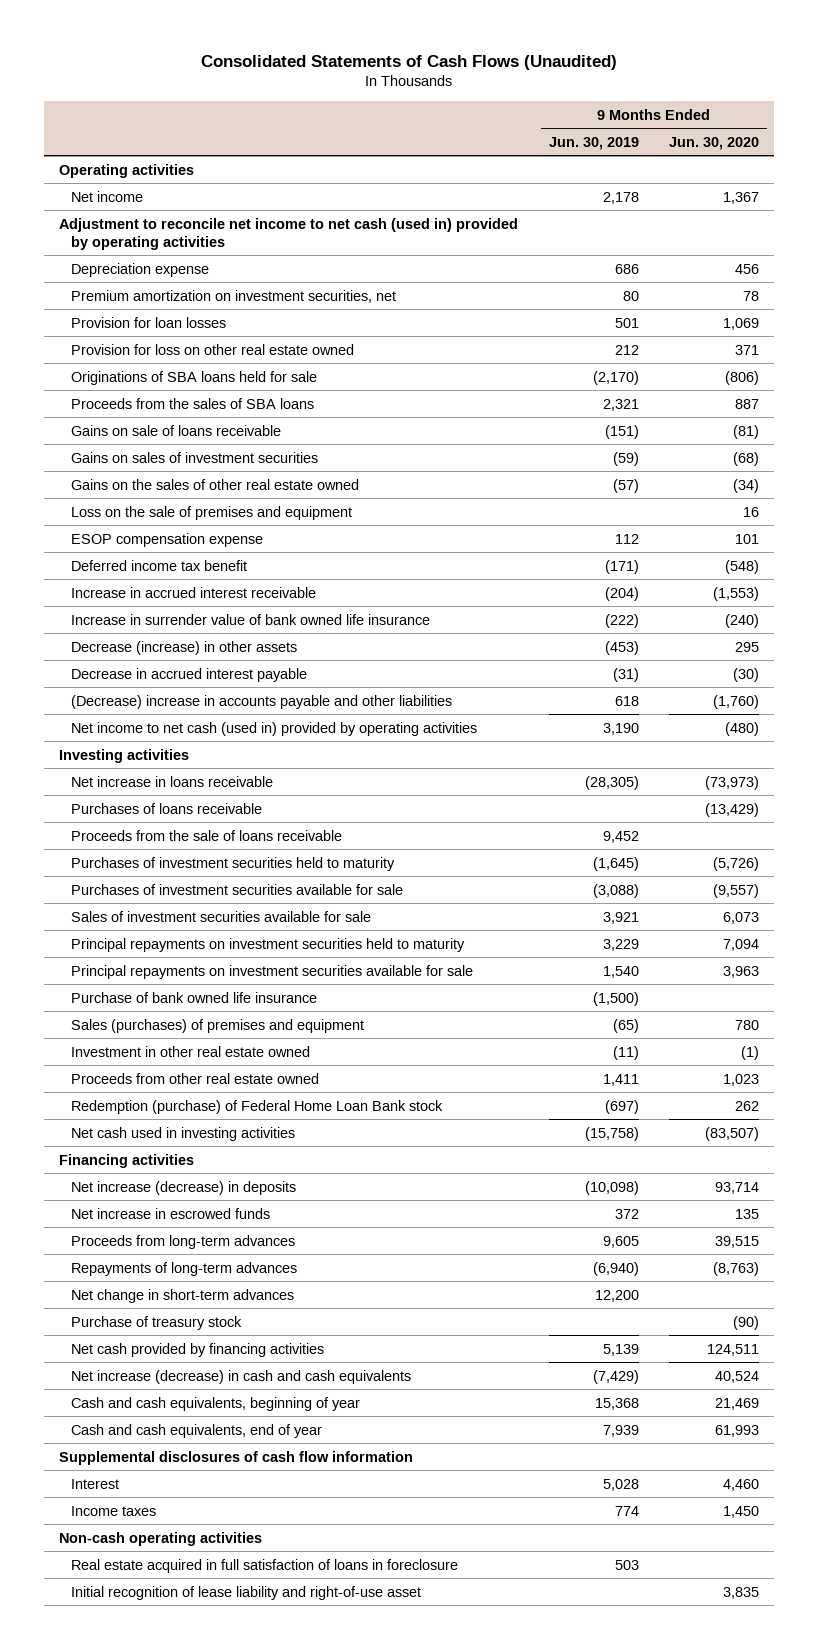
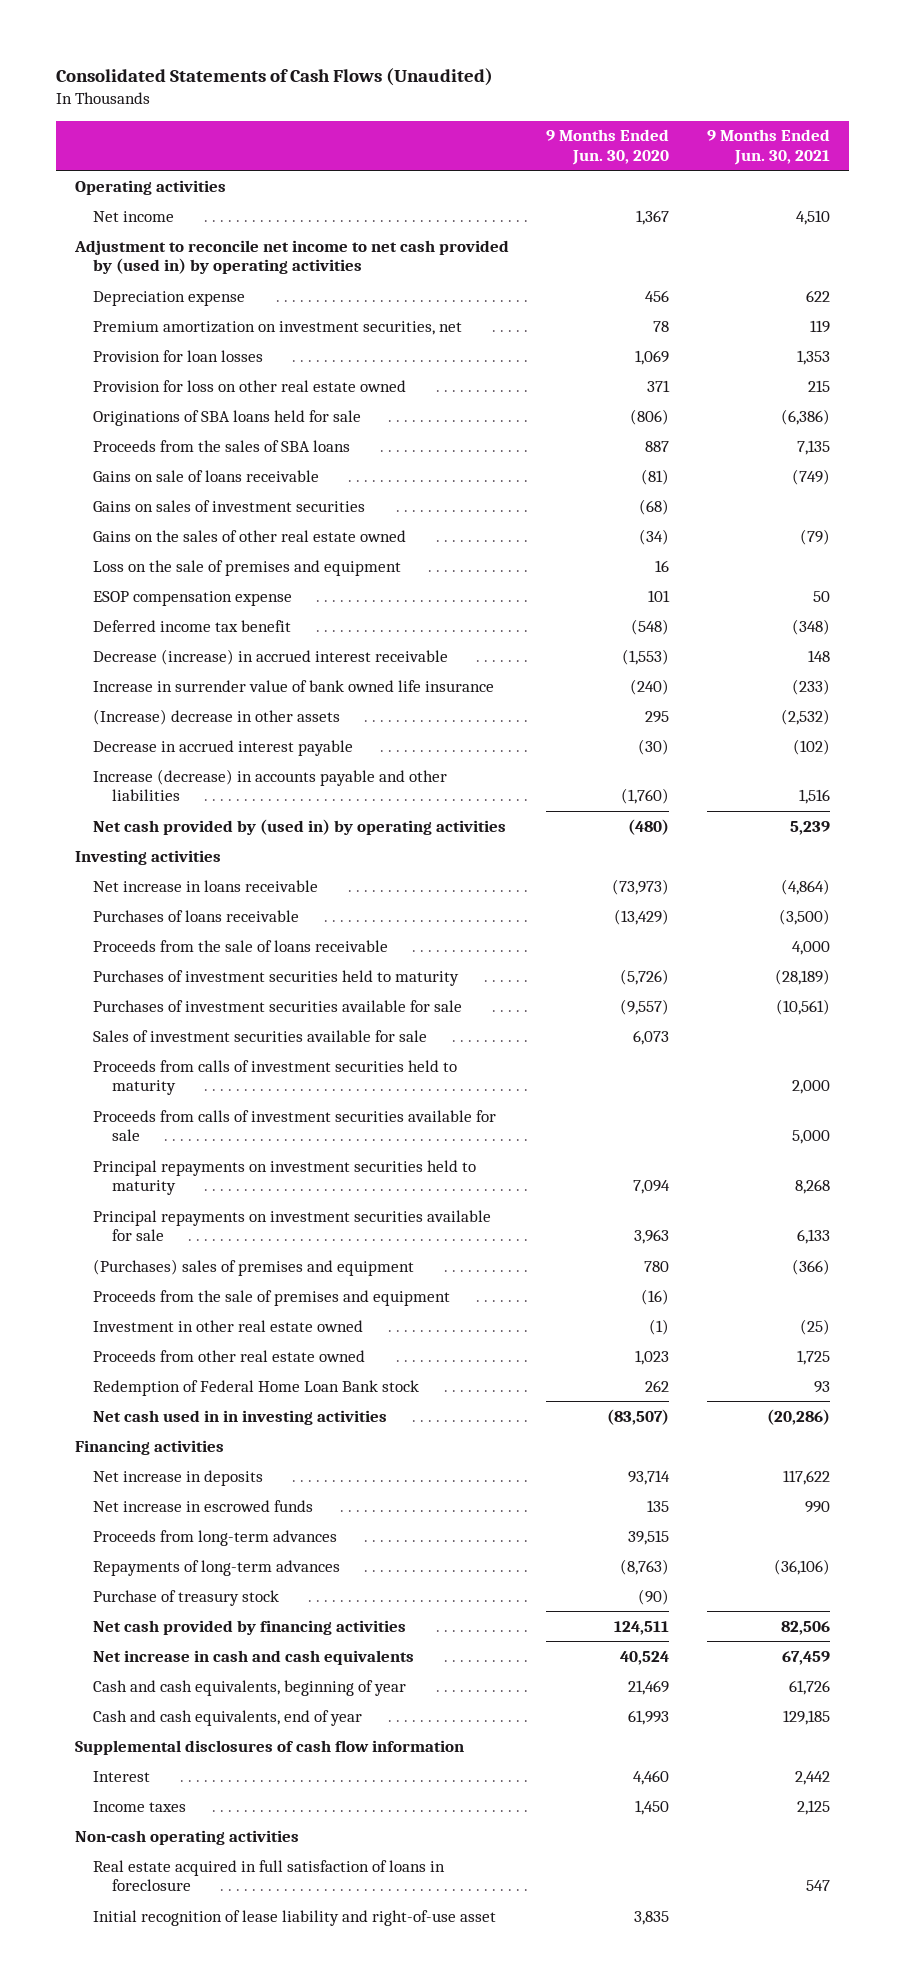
- | 9 Months Ended Jun. 30, 2019 | 9 Months Ended Jun. 30, 2020
+ | 9 Months Ended Jun. 30, 2020 | 9 Months Ended Jun. 30, 2021
- Adjustment to reconcile net income to net cash (used in) provided by operating activities
+ Adjustment to reconcile net income to net cash provided by (used in) by operating activities
- Increase in accrued interest receivable | (204) | (1,553)
+ Decrease (increase) in accrued interest receivable | (1,553) | 148
- Decrease (increase) in other assets | (453) | 295
+ (Increase) decrease in other assets | 295 | (2,532)
- (Decrease) increase in accounts payable and other liabilities | 618 | (1,760)
- Net income to net cash (used in) provided by operating activities | 3,190 | (480)
+ Increase (decrease) in accounts payable and other liabilities | (1,760) | 1,516
+ Net cash provided by (used in) by operating activities | (480) | 5,239
+ Proceeds from calls of investment securities held to maturity | | 2,000
+ Proceeds from calls of investment securities available for sale | | 5,000
- Purchase of bank owned life insurance | (1,500) |
- Sales (purchases) of premises and equipment | (65) | 780
+ (Purchases) sales of premises and equipment | 780 | (366)
+ Proceeds from the sale of premises and equipment | (16) |
- Redemption (purchase) of Federal Home Loan Bank stock | (697) | 262
- Net cash used in investing activities | (15,758) | (83,507)
+ Redemption of Federal Home Loan Bank stock | 262 | 93
+ Net cash used in in investing activities | (83,507) | (20,286)
- Net increase (decrease) in deposits | (10,098) | 93,714
+ Net increase in deposits | 93,714 | 117,622
- Net change in short-term advances | 12,200 |
- Net increase (decrease) in cash and cash equivalents | (7,429) | 40,524
+ Net increase in cash and cash equivalents | 40,524 | 67,459

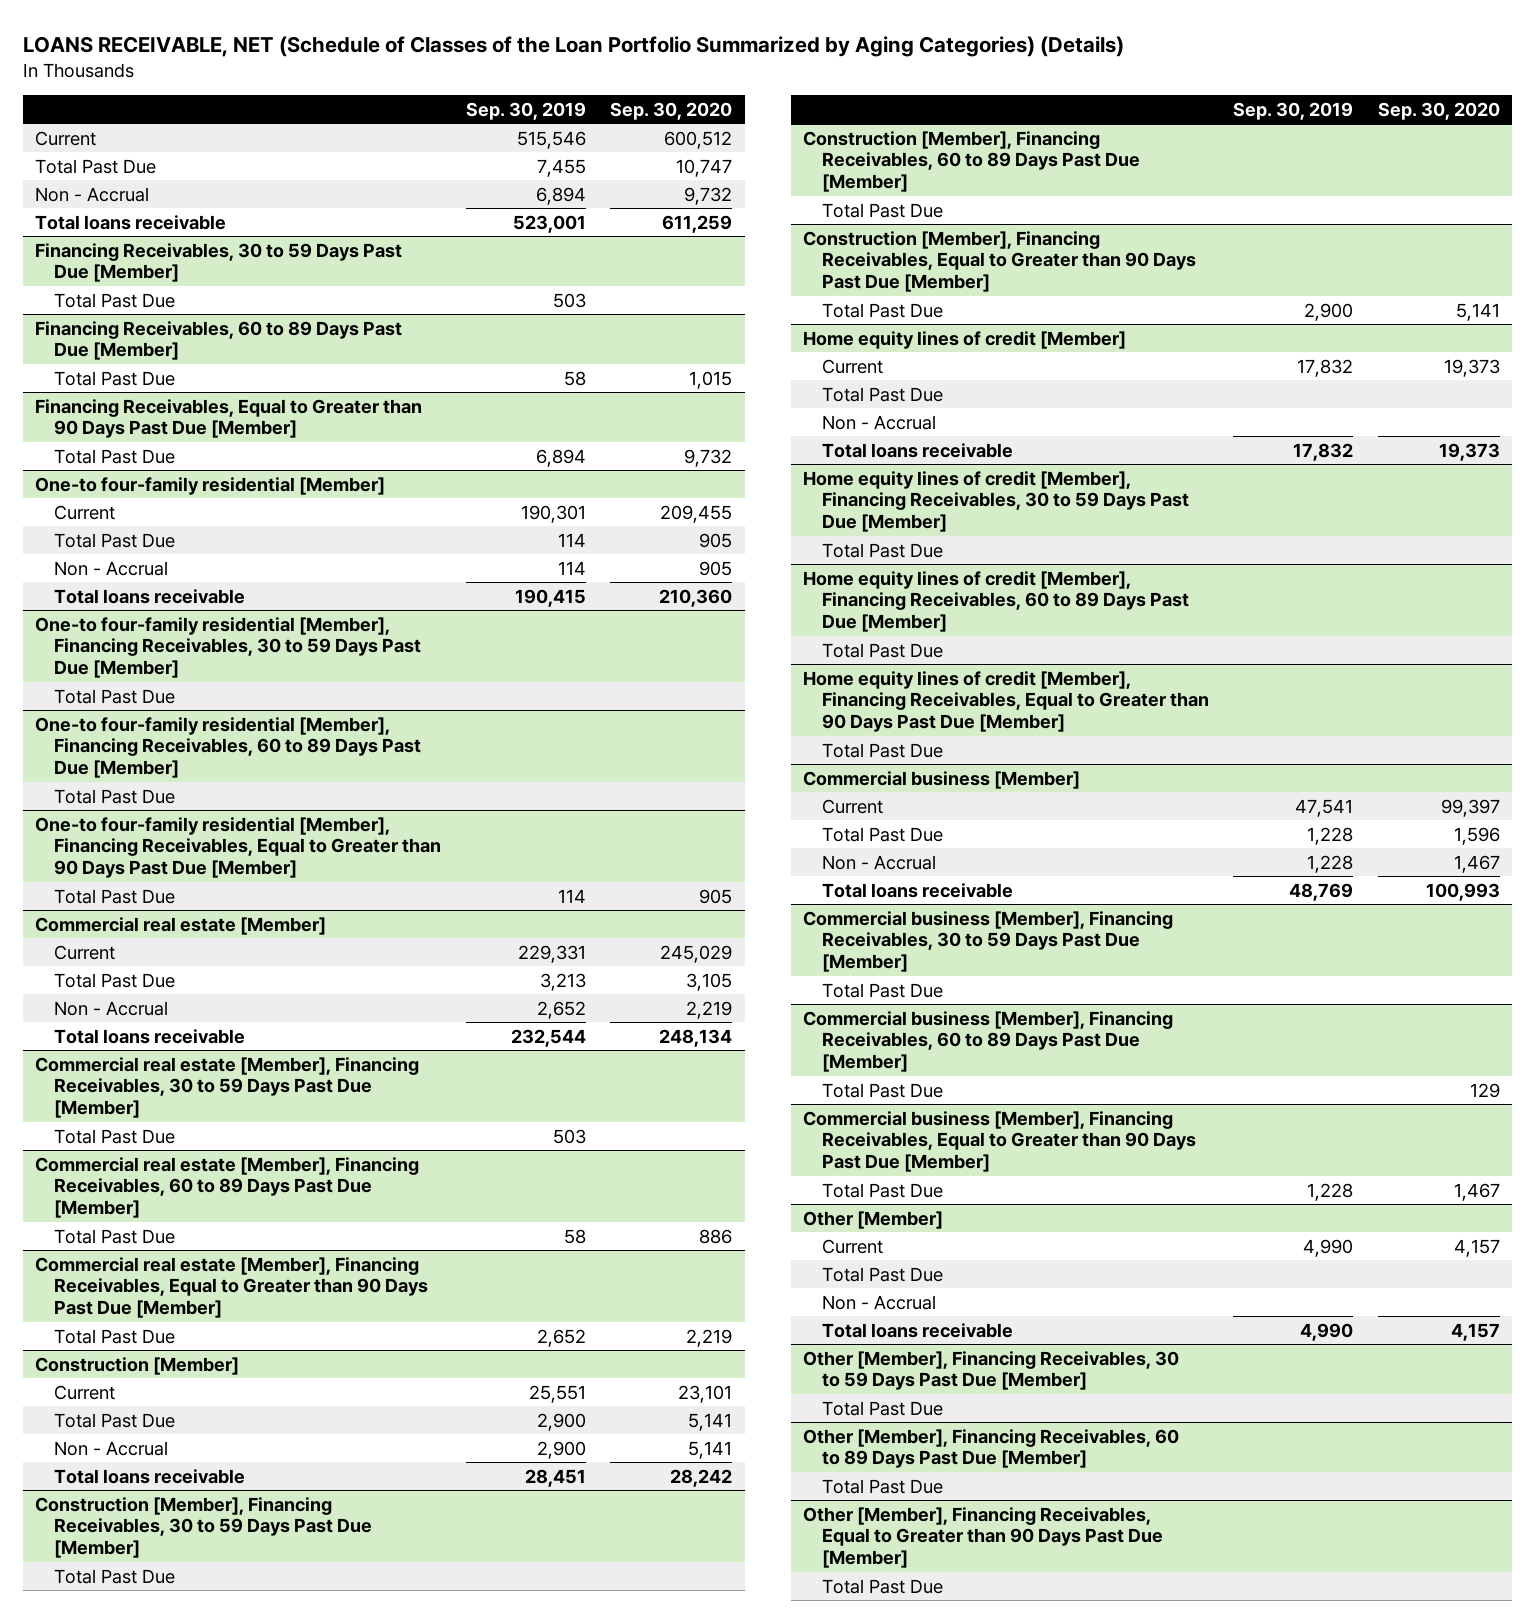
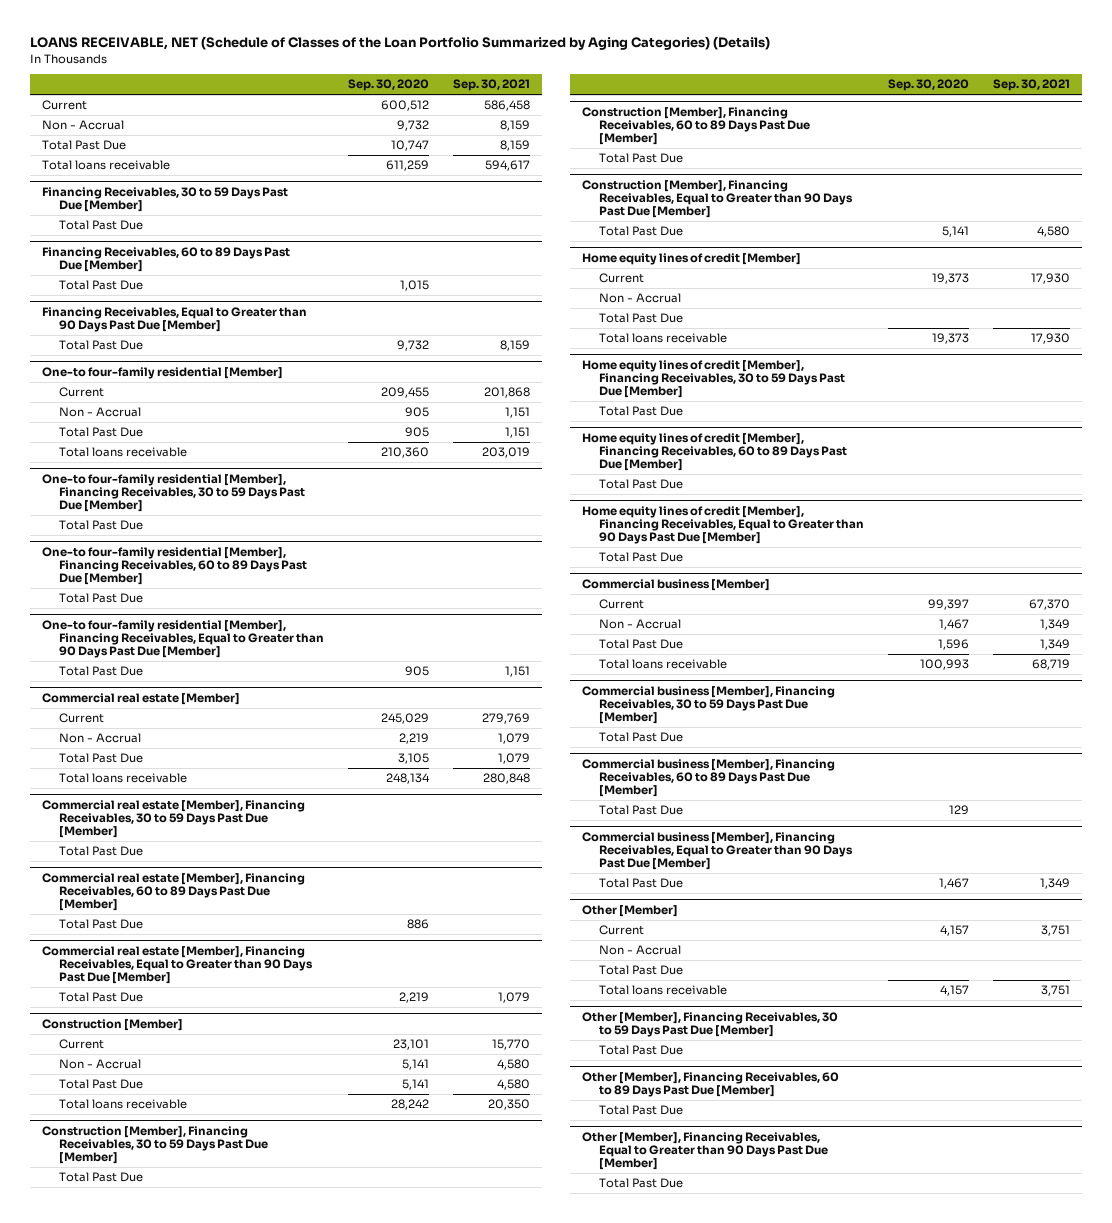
- | Sep. 30, 2019 | Sep. 30, 2020
+ | Sep. 30, 2020 | Sep. 30, 2021
moved down: Total Past Due | 10,747 | 8,159
@ One-to four-family residential [Member]
moved down: Total Past Due | 905 | 1,151
@ Commercial real estate [Member]
moved down: Total Past Due | 3,105 | 1,079
@ Construction [Member]
moved down: Total Past Due | 5,141 | 4,580
@ Home equity lines of credit [Member]
moved down: Total Past Due
@ Commercial business [Member]
moved down: Total Past Due | 1,596 | 1,349
@ Other [Member]
moved down: Total Past Due

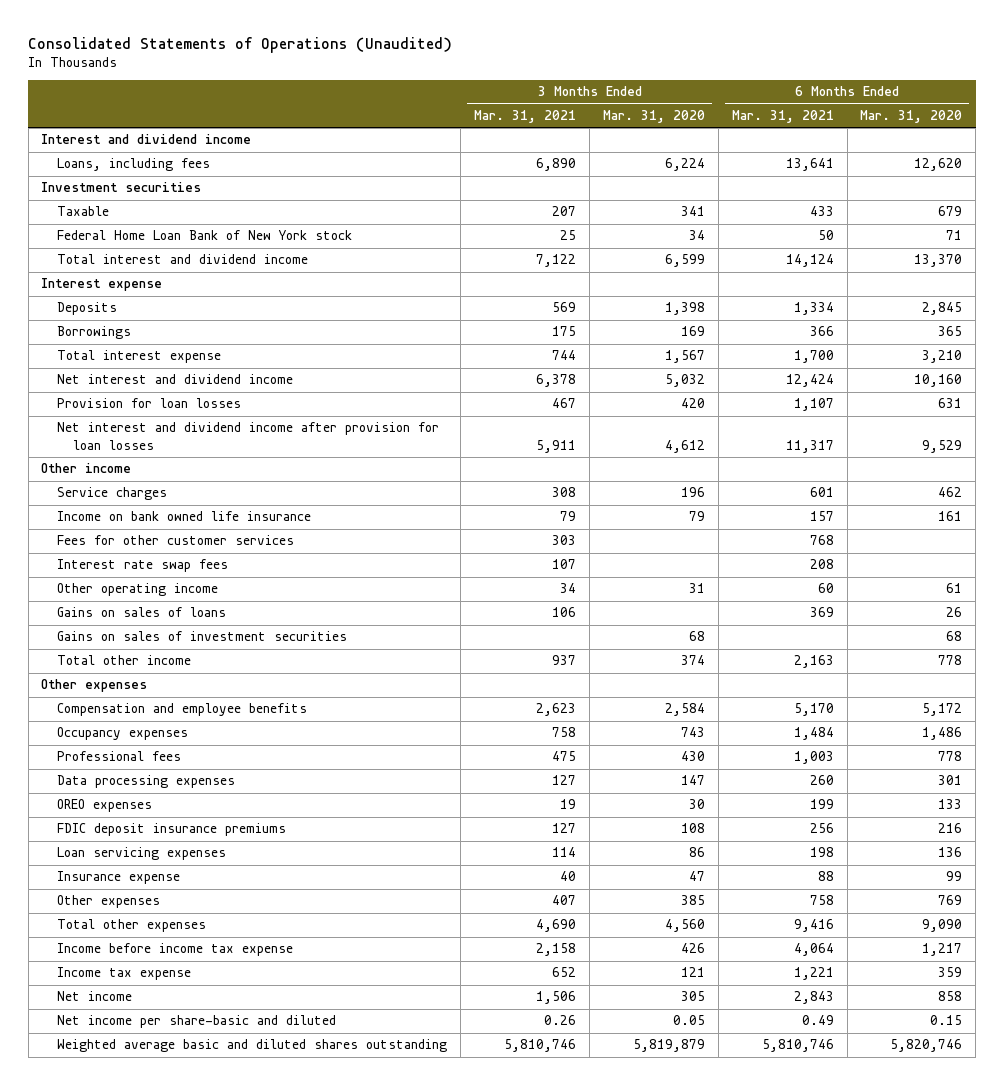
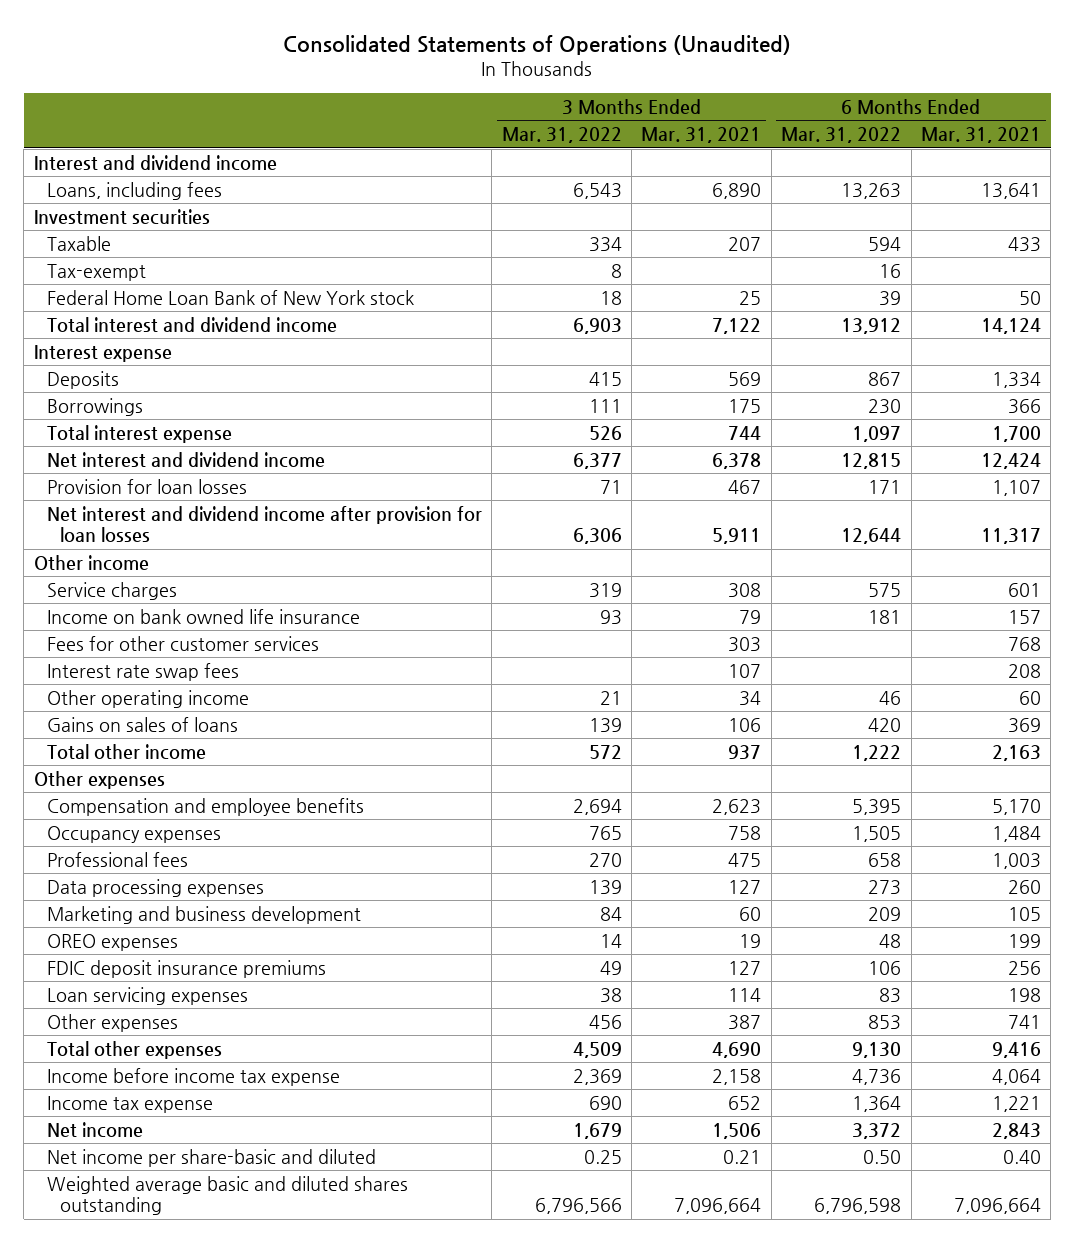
- | 3 Months Ended Mar. 31, 2021 | 3 Months Ended Mar. 31, 2020 | 6 Months Ended Mar. 31, 2021 | 6 Months Ended Mar. 31, 2020
+ | 3 Months Ended Mar. 31, 2022 | 3 Months Ended Mar. 31, 2021 | 6 Months Ended Mar. 31, 2022 | 6 Months Ended Mar. 31, 2021
+ Tax-exempt | 8 | | 16 |
- Gains on sales of investment securities | | 68 | | 68
+ Marketing and business development | 84 | 60 | 209 | 105
- Insurance expense | 40 | 47 | 88 | 99
- Other expenses | 407 | 385 | 758 | 769
+ Other expenses | 456 | 387 | 853 | 741
- Net income per share-basic and diluted | 0.26 | 0.05 | 0.49 | 0.15
- Weighted average basic and diluted shares outstanding | 5,810,746 | 5,819,879 | 5,810,746 | 5,820,746
+ Net income per share-basic and diluted | 0.25 | 0.21 | 0.50 | 0.40
+ Weighted average basic and diluted shares outstanding | 6,796,566 | 7,096,664 | 6,796,598 | 7,096,664

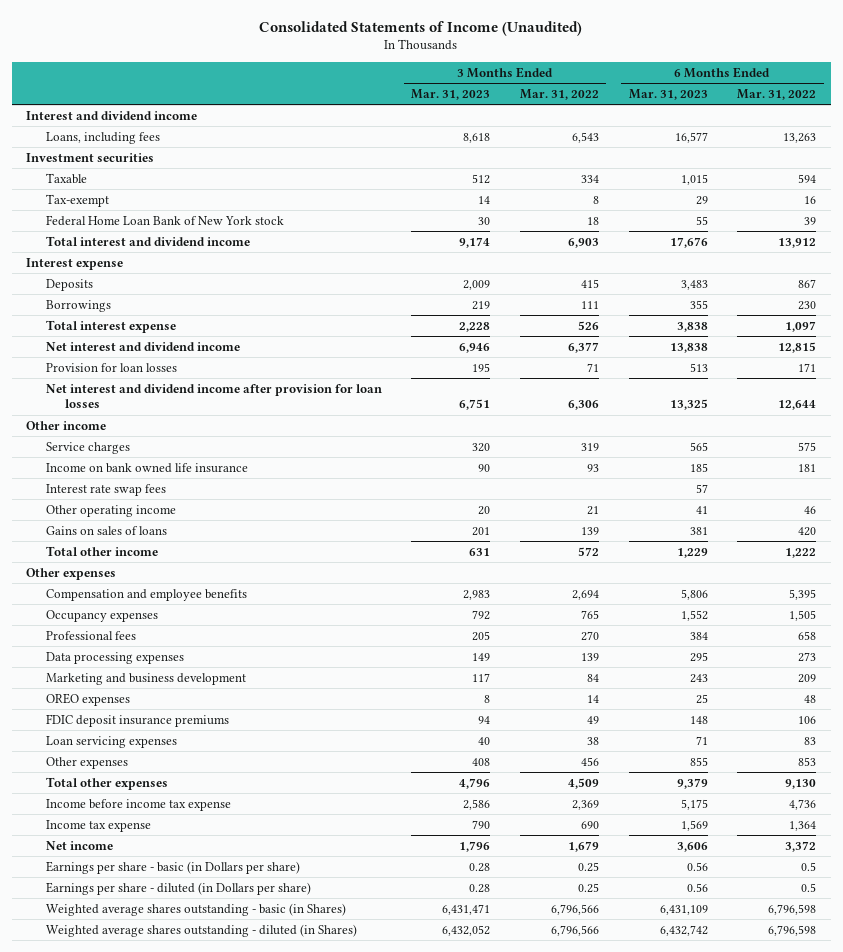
- Consolidated Statements of Operations (Unaudited)
+ Consolidated Statements of Income (Unaudited)
- | 3 Months Ended Mar. 31, 2022 | 3 Months Ended Mar. 31, 2021 | 6 Months Ended Mar. 31, 2022 | 6 Months Ended Mar. 31, 2021
+ | 3 Months Ended Mar. 31, 2023 | 3 Months Ended Mar. 31, 2022 | 6 Months Ended Mar. 31, 2023 | 6 Months Ended Mar. 31, 2022
- Fees for other customer services | | 303 | | 768
- Net income per share-basic and diluted | 0.25 | 0.21 | 0.50 | 0.40
- Weighted average basic and diluted shares outstanding | 6,796,566 | 7,096,664 | 6,796,598 | 7,096,664
+ Earnings per share - basic (in Dollars per share) | 0.28 | 0.25 | 0.56 | 0.5
+ Earnings per share - diluted (in Dollars per share) | 0.28 | 0.25 | 0.56 | 0.5
+ Weighted average shares outstanding - basic (in Shares) | 6,431,471 | 6,796,566 | 6,431,109 | 6,796,598
+ Weighted average shares outstanding - diluted (in Shares) | 6,432,052 | 6,796,566 | 6,432,742 | 6,796,598

